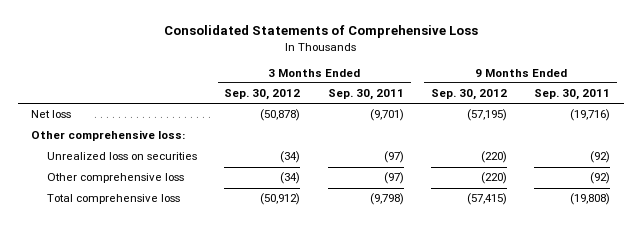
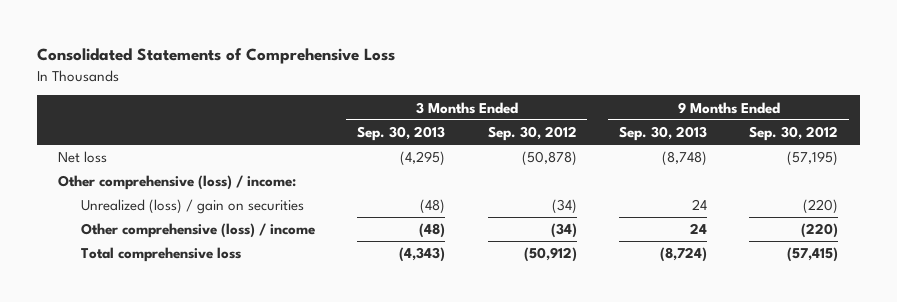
- | 3 Months Ended Sep. 30, 2012 | 3 Months Ended Sep. 30, 2011 | 9 Months Ended Sep. 30, 2012 | 9 Months Ended Sep. 30, 2011
+ | 3 Months Ended Sep. 30, 2013 | 3 Months Ended Sep. 30, 2012 | 9 Months Ended Sep. 30, 2013 | 9 Months Ended Sep. 30, 2012
- Other comprehensive loss:
- Unrealized loss on securities | (34) | (97) | (220) | (92)
- Other comprehensive loss | (34) | (97) | (220) | (92)
+ Other comprehensive (loss) / income:
+ Unrealized (loss) / gain on securities | (48) | (34) | 24 | (220)
+ Other comprehensive (loss) / income | (48) | (34) | 24 | (220)

